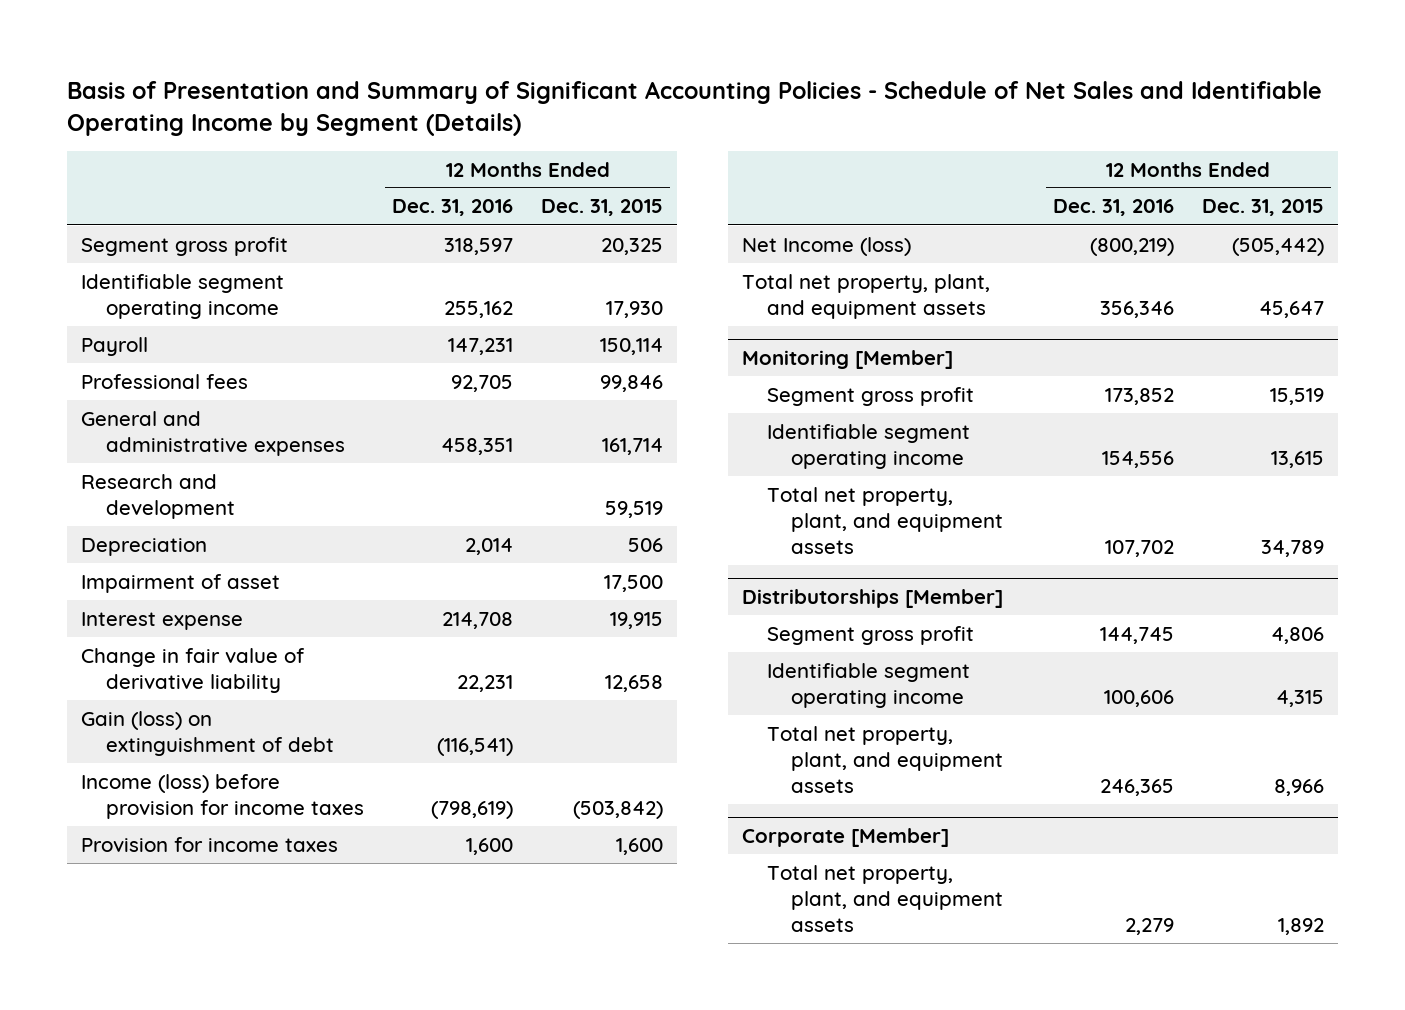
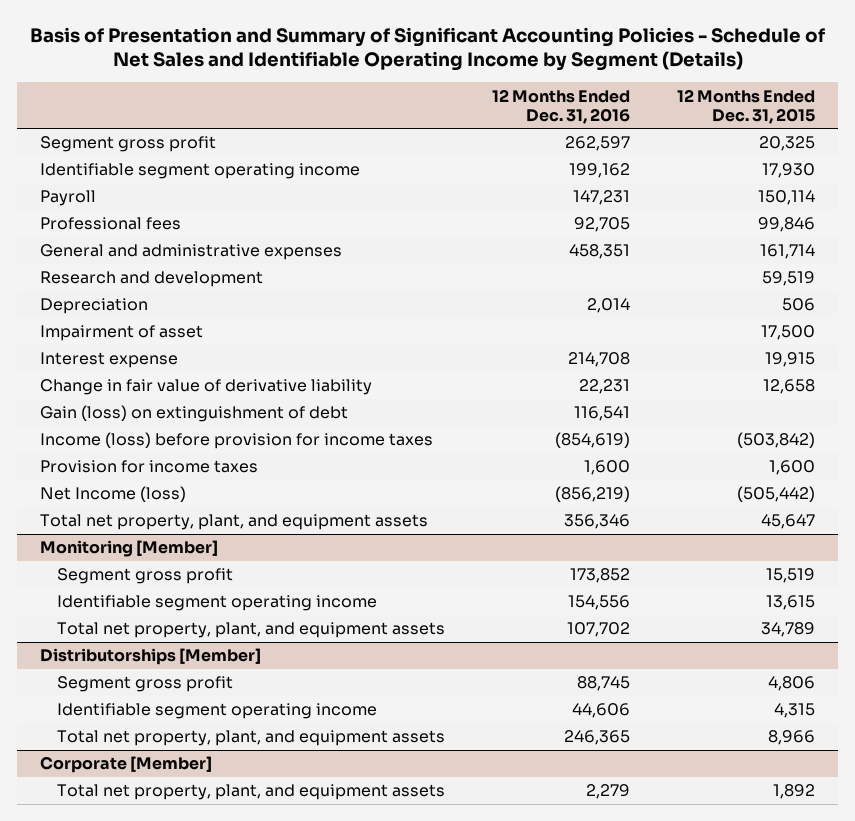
- Segment gross profit | 318,597 | 20,325
- Identifiable segment operating income | 255,162 | 17,930
+ Segment gross profit | 262,597 | 20,325
+ Identifiable segment operating income | 199,162 | 17,930
- Gain (loss) on extinguishment of debt | (116,541) |
- Income (loss) before provision for income taxes | (798,619) | (503,842)
+ Gain (loss) on extinguishment of debt | 116,541 |
+ Income (loss) before provision for income taxes | (854,619) | (503,842)
- Net Income (loss) | (800,219) | (505,442)
+ Net Income (loss) | (856,219) | (505,442)
@ Distributorships [Member]
- Segment gross profit | 144,745 | 4,806
- Identifiable segment operating income | 100,606 | 4,315
+ Segment gross profit | 88,745 | 4,806
+ Identifiable segment operating income | 44,606 | 4,315

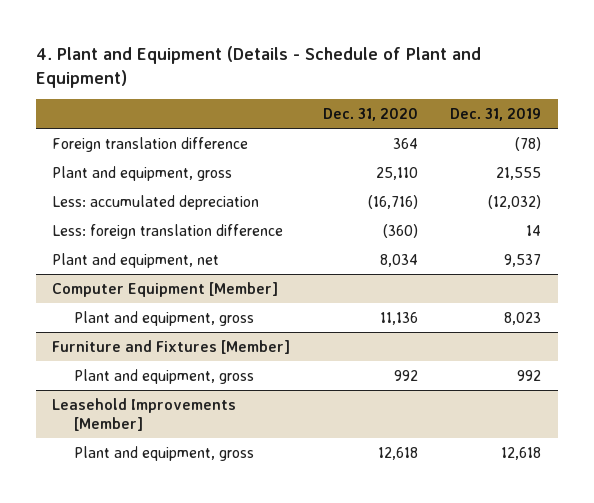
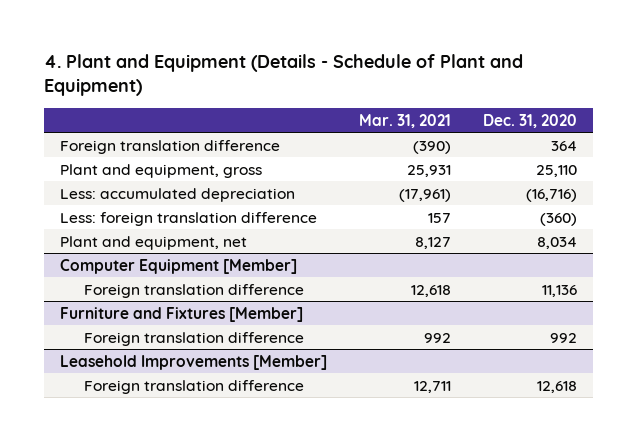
- | Dec. 31, 2020 | Dec. 31, 2019
+ | Mar. 31, 2021 | Dec. 31, 2020
@ Computer Equipment [Member]
- Plant and equipment, gross | 11,136 | 8,023
+ Foreign translation difference | 12,618 | 11,136
@ Furniture and Fixtures [Member]
- Plant and equipment, gross | 992 | 992
+ Foreign translation difference | 992 | 992
@ Leasehold Improvements [Member]
- Plant and equipment, gross | 12,618 | 12,618
+ Foreign translation difference | 12,711 | 12,618

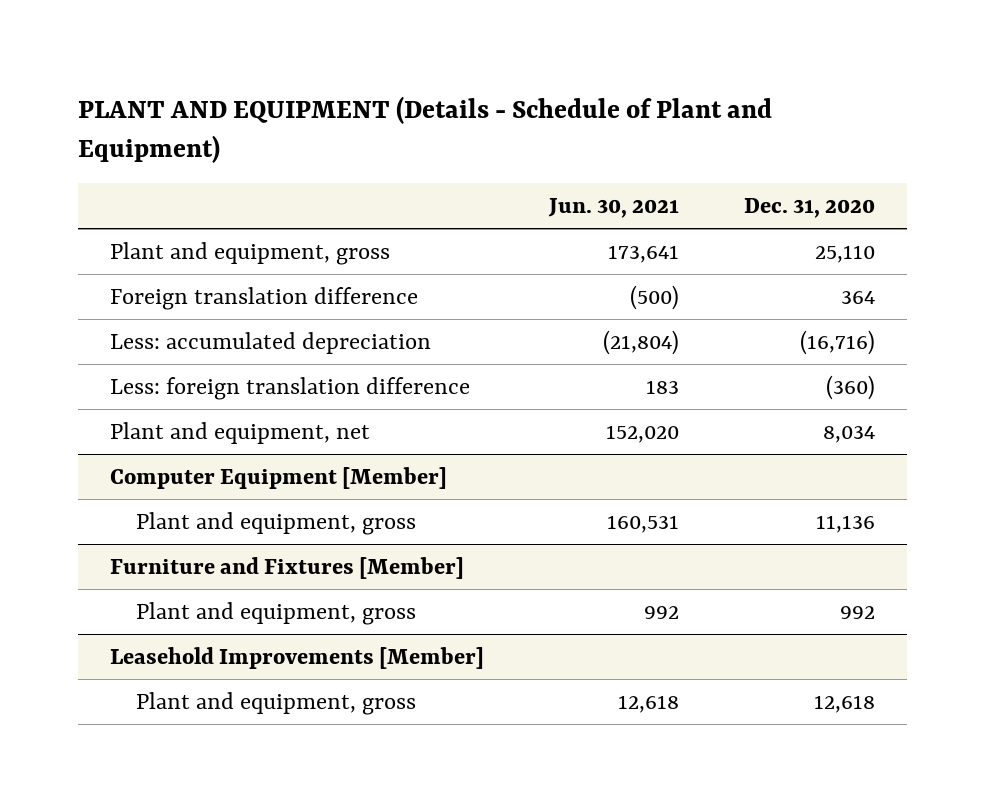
- 4. Plant and Equipment (Details - Schedule of Plant and Equipment)
+ PLANT AND EQUIPMENT (Details - Schedule of Plant and Equipment)
- | Mar. 31, 2021 | Dec. 31, 2020
+ | Jun. 30, 2021 | Dec. 31, 2020
moved down: Foreign translation difference | (500) | 364
@ Computer Equipment [Member]
- Foreign translation difference | 12,618 | 11,136
+ Plant and equipment, gross | 160,531 | 11,136
@ Furniture and Fixtures [Member]
- Foreign translation difference | 992 | 992
+ Plant and equipment, gross | 992 | 992
@ Leasehold Improvements [Member]
- Foreign translation difference | 12,711 | 12,618
+ Plant and equipment, gross | 12,618 | 12,618

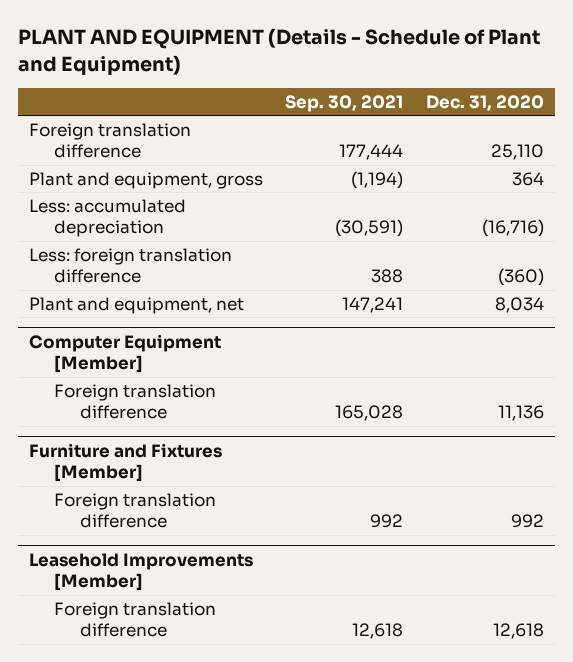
- | Jun. 30, 2021 | Dec. 31, 2020
+ | Sep. 30, 2021 | Dec. 31, 2020
- Plant and equipment, gross | 173,641 | 25,110
- Foreign translation difference | (500) | 364
+ Foreign translation difference | 177,444 | 25,110
+ Plant and equipment, gross | (1,194) | 364
@ Computer Equipment [Member]
- Plant and equipment, gross | 160,531 | 11,136
+ Foreign translation difference | 165,028 | 11,136
@ Furniture and Fixtures [Member]
- Plant and equipment, gross | 992 | 992
+ Foreign translation difference | 992 | 992
@ Leasehold Improvements [Member]
- Plant and equipment, gross | 12,618 | 12,618
+ Foreign translation difference | 12,618 | 12,618

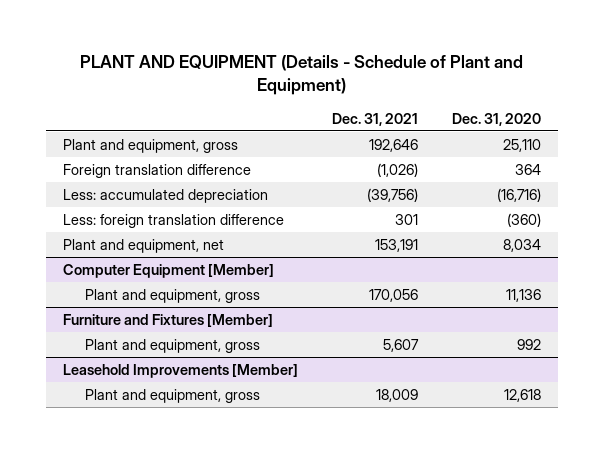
- | Sep. 30, 2021 | Dec. 31, 2020
+ | Dec. 31, 2021 | Dec. 31, 2020
- Foreign translation difference | 177,444 | 25,110
- Plant and equipment, gross | (1,194) | 364
+ Plant and equipment, gross | 192,646 | 25,110
+ Foreign translation difference | (1,026) | 364
@ Computer Equipment [Member]
- Foreign translation difference | 165,028 | 11,136
+ Plant and equipment, gross | 170,056 | 11,136
@ Furniture and Fixtures [Member]
- Foreign translation difference | 992 | 992
+ Plant and equipment, gross | 5,607 | 992
@ Leasehold Improvements [Member]
- Foreign translation difference | 12,618 | 12,618
+ Plant and equipment, gross | 18,009 | 12,618

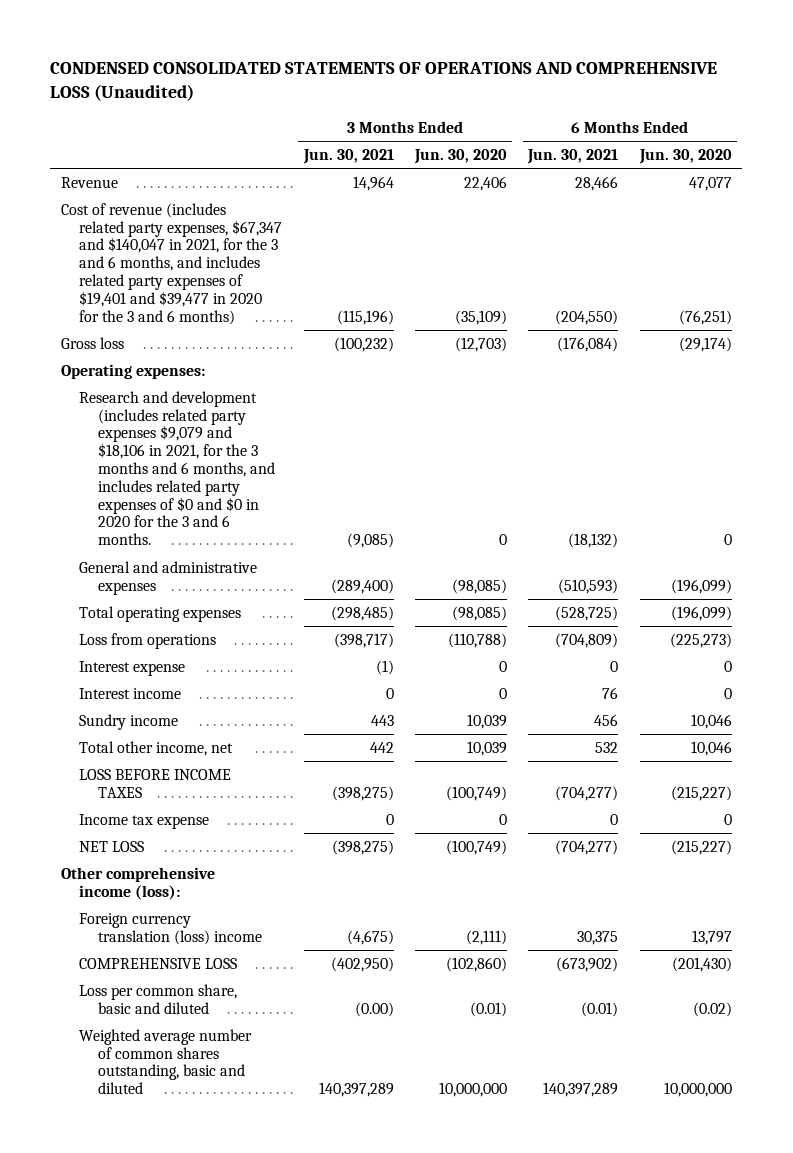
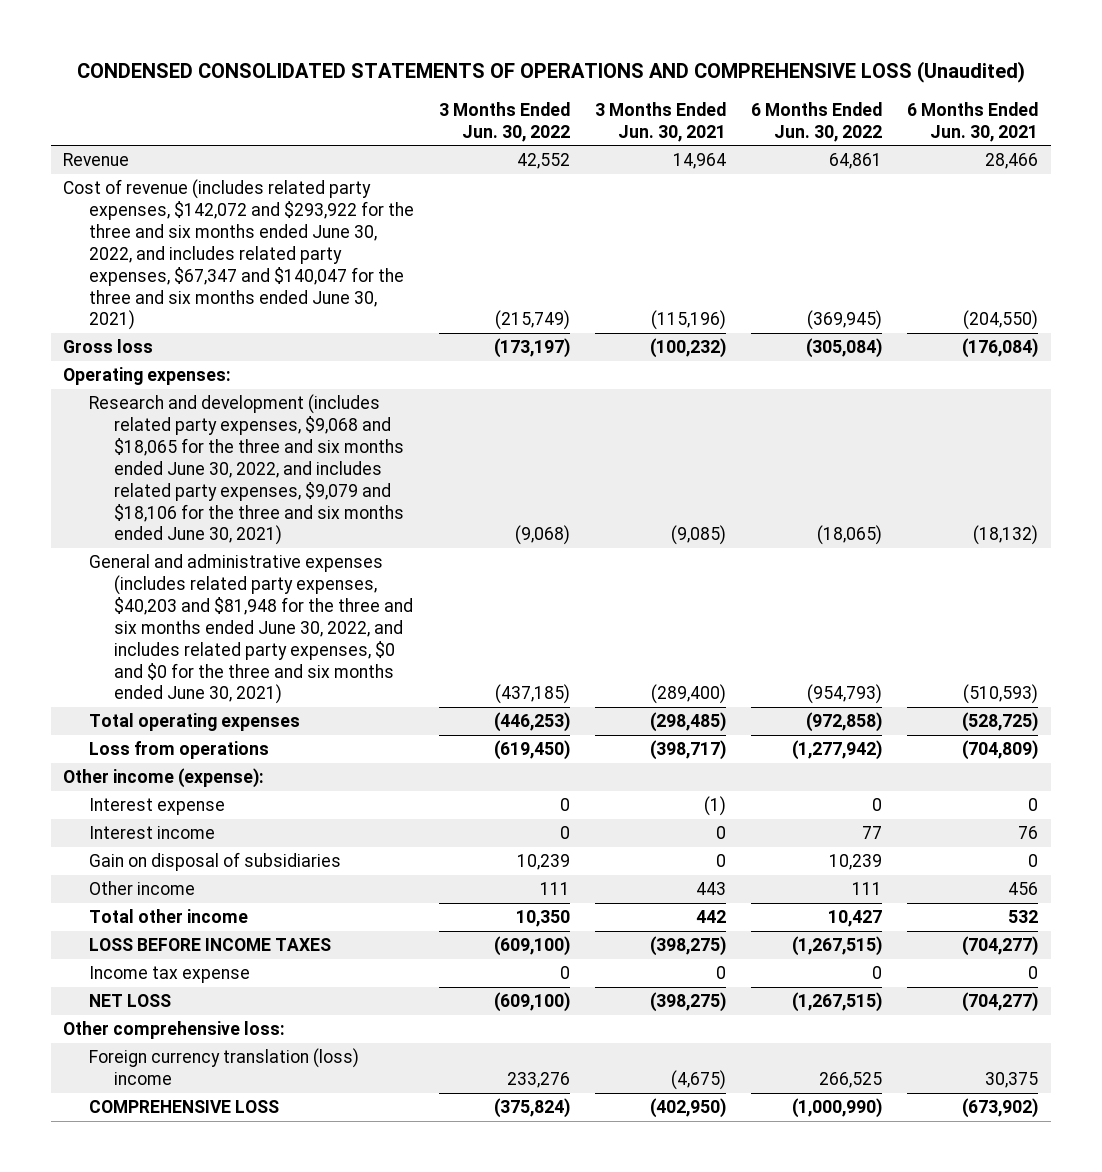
- | 3 Months Ended Jun. 30, 2021 | 3 Months Ended Jun. 30, 2020 | 6 Months Ended Jun. 30, 2021 | 6 Months Ended Jun. 30, 2020
+ | 3 Months Ended Jun. 30, 2022 | 3 Months Ended Jun. 30, 2021 | 6 Months Ended Jun. 30, 2022 | 6 Months Ended Jun. 30, 2021
- Cost of revenue (includes related party expenses, $67,347 and $140,047 in 2021, for the 3 and 6 months, and includes related party expenses of $19,401 and $39,477 in 2020 for the 3 and 6 months) | (115,196) | (35,109) | (204,550) | (76,251)
+ Cost of revenue (includes related party expenses, $142,072 and $293,922 for the three and six months ended June 30, 2022, and includes related party expenses, $67,347 and $140,047 for the three and six months ended June 30, 2021) | (215,749) | (115,196) | (369,945) | (204,550)
- Research and development (includes related party expenses $9,079 and $18,106 in 2021, for the 3 months and 6 months, and includes related party expenses of $0 and $0 in 2020 for the 3 and 6 months. | (9,085) | 0 | (18,132) | 0
- General and administrative expenses | (289,400) | (98,085) | (510,593) | (196,099)
+ Research and development (includes related party expenses, $9,068 and $18,065 for the three and six months ended June 30, 2022, and includes related party expenses, $9,079 and $18,106 for the three and six months ended June 30, 2021) | (9,068) | (9,085) | (18,065) | (18,132)
+ General and administrative expenses (includes related party expenses, $40,203 and $81,948 for the three and six months ended June 30, 2022, and includes related party expenses, $0 and $0 for the three and six months ended June 30, 2021) | (437,185) | (289,400) | (954,793) | (510,593)
+ Other income (expense):
- Sundry income | 443 | 10,039 | 456 | 10,046
- Total other income, net | 442 | 10,039 | 532 | 10,046
+ Gain on disposal of subsidiaries | 10,239 | 0 | 10,239 | 0
+ Other income | 111 | 443 | 111 | 456
+ Total other income | 10,350 | 442 | 10,427 | 532
- Other comprehensive income (loss):
+ Other comprehensive loss:
- Loss per common share, basic and diluted | (0.00) | (0.01) | (0.01) | (0.02)
- Weighted average number of common shares outstanding, basic and diluted | 140,397,289 | 10,000,000 | 140,397,289 | 10,000,000

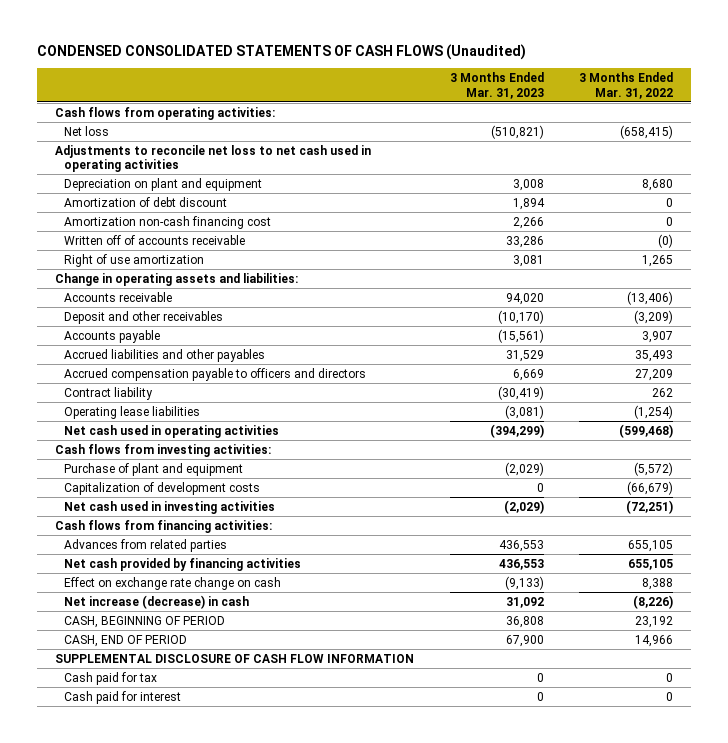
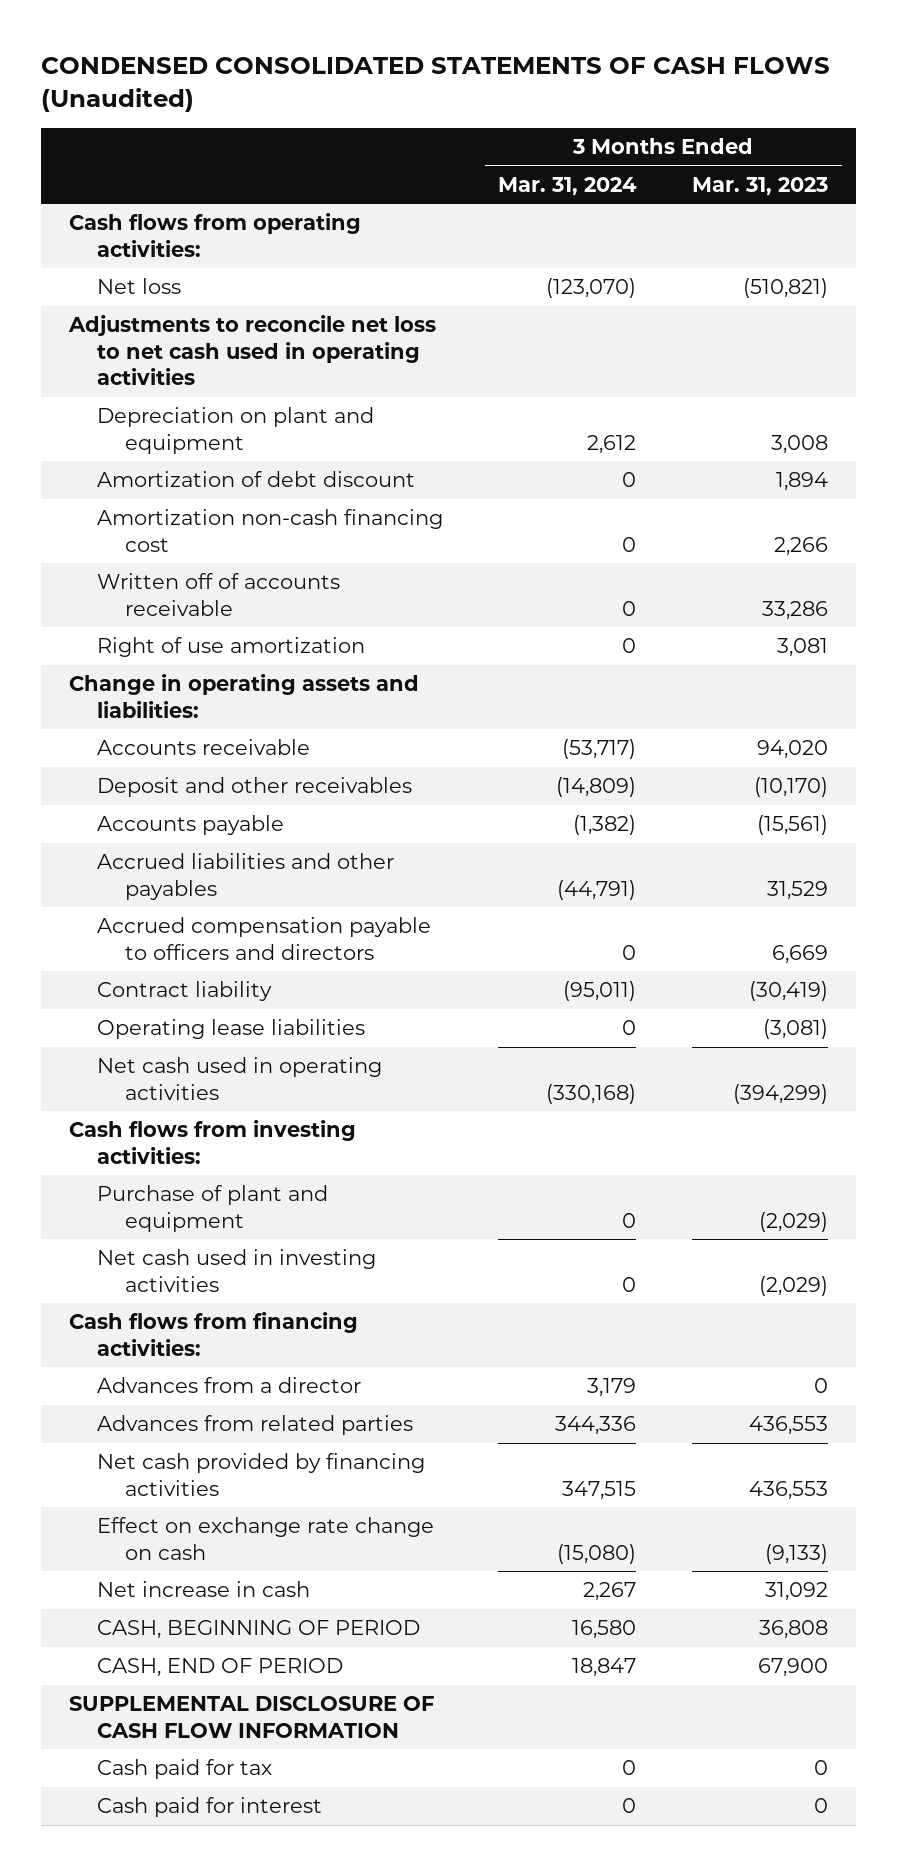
- | 3 Months Ended Mar. 31, 2023 | 3 Months Ended Mar. 31, 2022
+ | 3 Months Ended Mar. 31, 2024 | 3 Months Ended Mar. 31, 2023
- Capitalization of development costs | 0 | (66,679)
+ Advances from a director | 3,179 | 0
- Net increase (decrease) in cash | 31,092 | (8,226)
+ Net increase in cash | 2,267 | 31,092

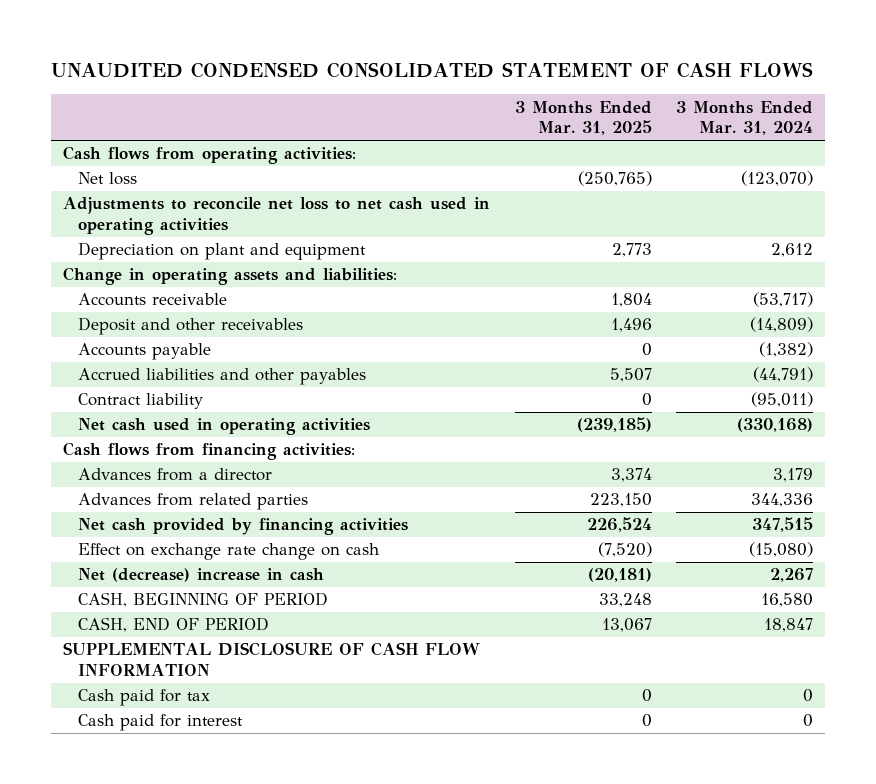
- CONDENSED CONSOLIDATED STATEMENTS OF CASH FLOWS (Unaudited)
+ UNAUDITED CONDENSED CONSOLIDATED STATEMENT OF CASH FLOWS
- | 3 Months Ended Mar. 31, 2024 | 3 Months Ended Mar. 31, 2023
+ | 3 Months Ended Mar. 31, 2025 | 3 Months Ended Mar. 31, 2024
- Amortization of debt discount | 0 | 1,894
- Amortization non-cash financing cost | 0 | 2,266
- Written off of accounts receivable | 0 | 33,286
- Right of use amortization | 0 | 3,081
- Accrued compensation payable to officers and directors | 0 | 6,669
- Operating lease liabilities | 0 | (3,081)
- Cash flows from investing activities:
- Purchase of plant and equipment | 0 | (2,029)
- Net cash used in investing activities | 0 | (2,029)
- Net increase in cash | 2,267 | 31,092
+ Net (decrease) increase in cash | (20,181) | 2,267

